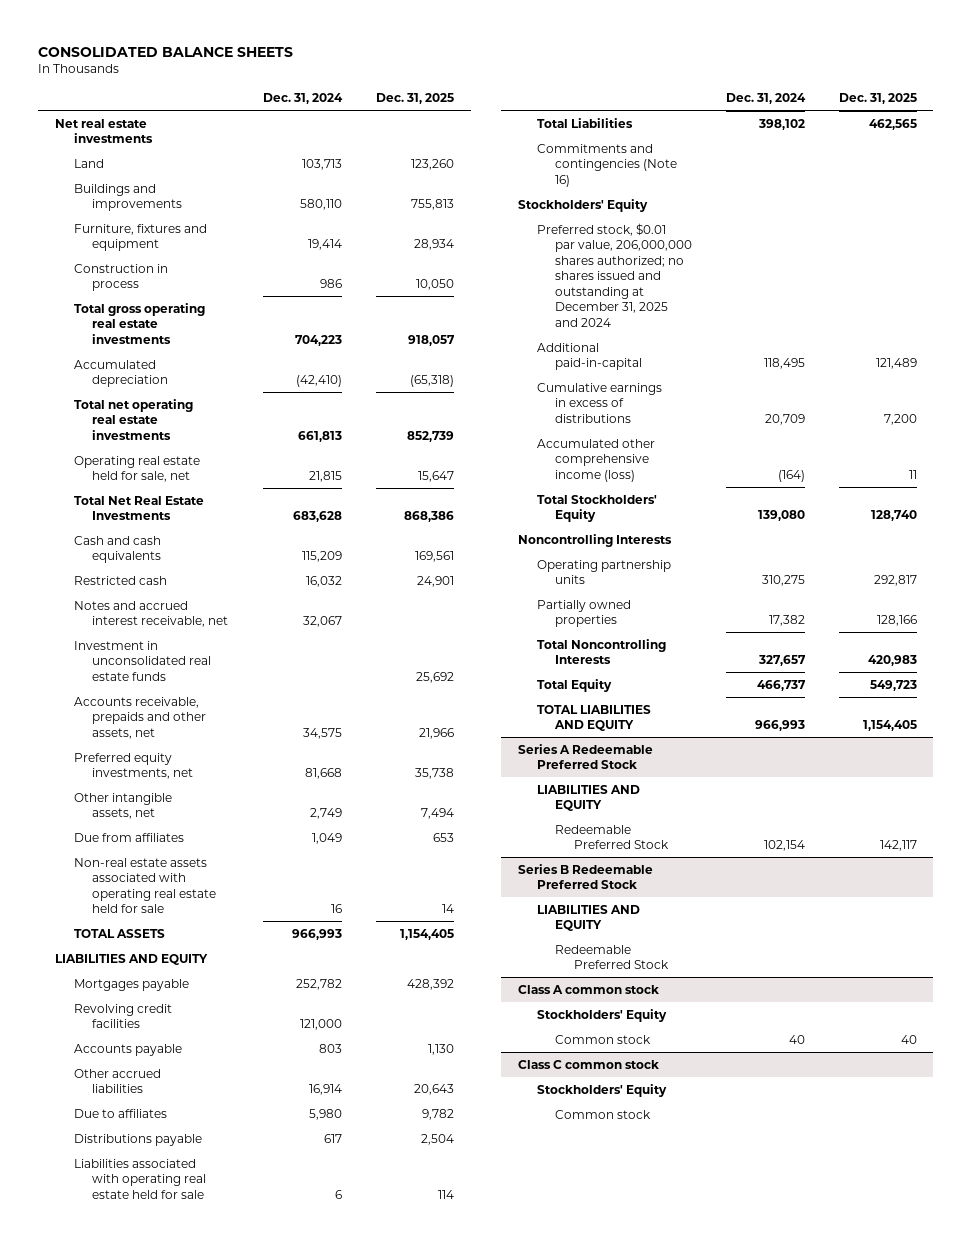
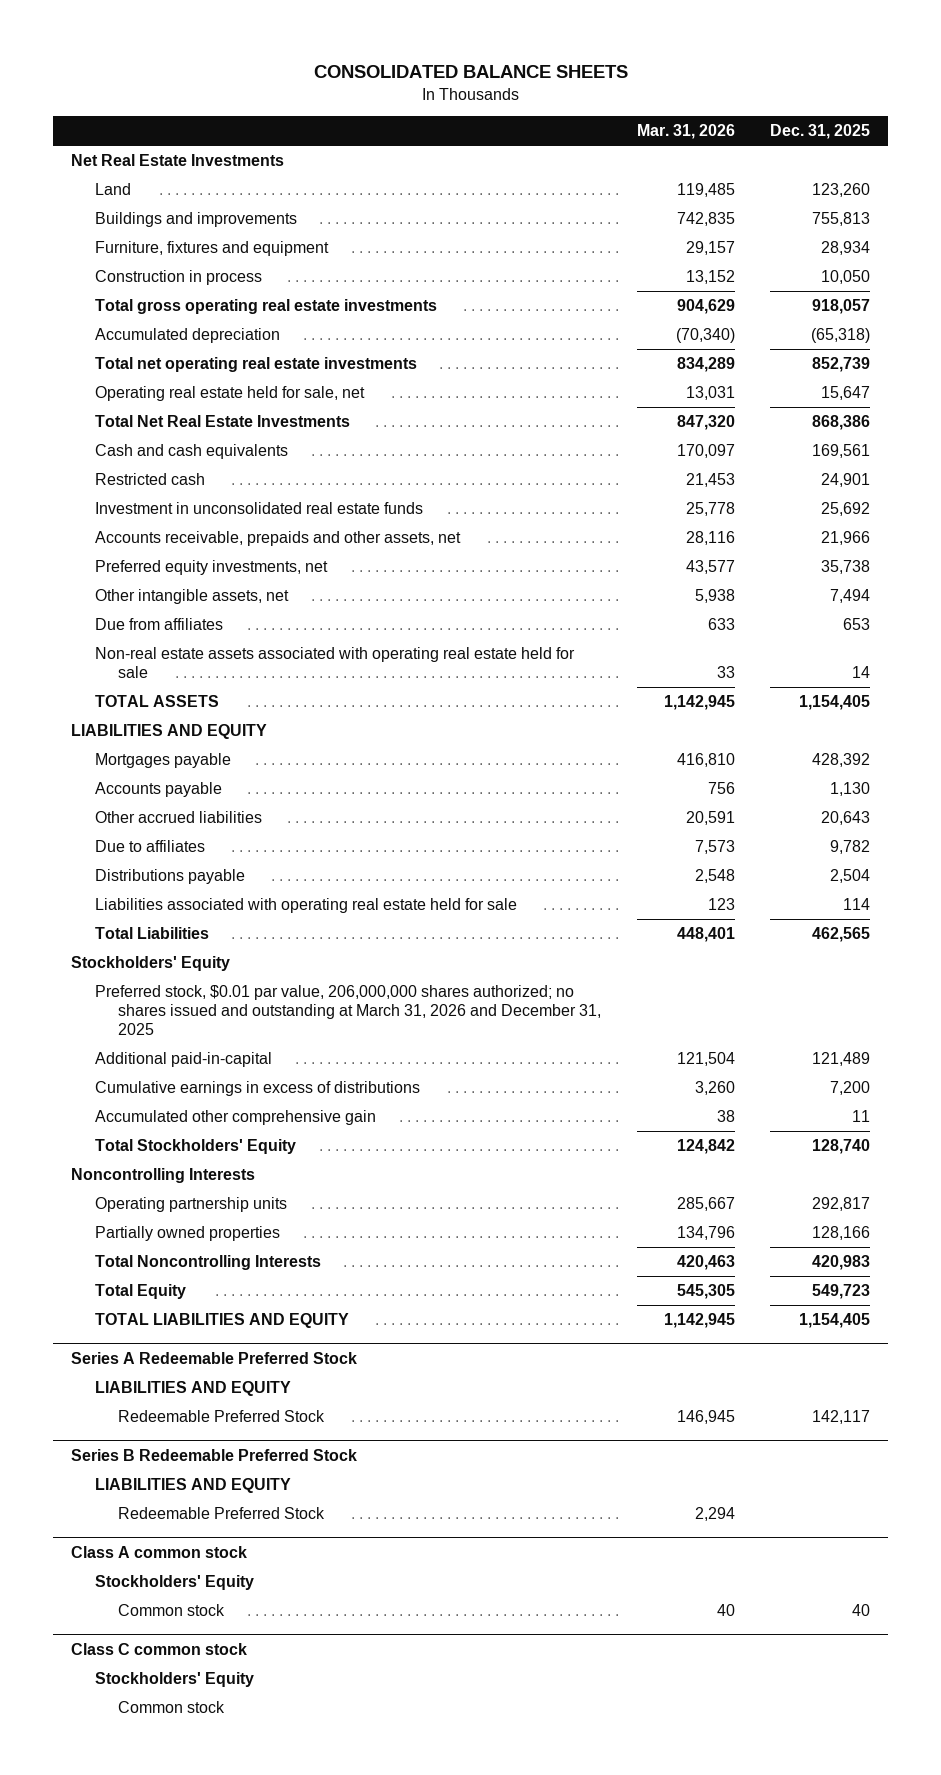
- | Dec. 31, 2024 | Dec. 31, 2025
+ | Mar. 31, 2026 | Dec. 31, 2025
- Net real estate investments
+ Net Real Estate Investments
- Notes and accrued interest receivable, net | 32,067 |
- Revolving credit facilities | 121,000 |
- Commitments and contingencies (Note 16)
- Preferred stock, $0.01 par value, 206,000,000 shares authorized; no shares issued and outstanding at December 31, 2025 and 2024
+ Preferred stock, $0.01 par value, 206,000,000 shares authorized; no shares issued and outstanding at March 31, 2026 and December 31, 2025
- Accumulated other comprehensive income (loss) | (164) | 11
+ Accumulated other comprehensive gain | 38 | 11

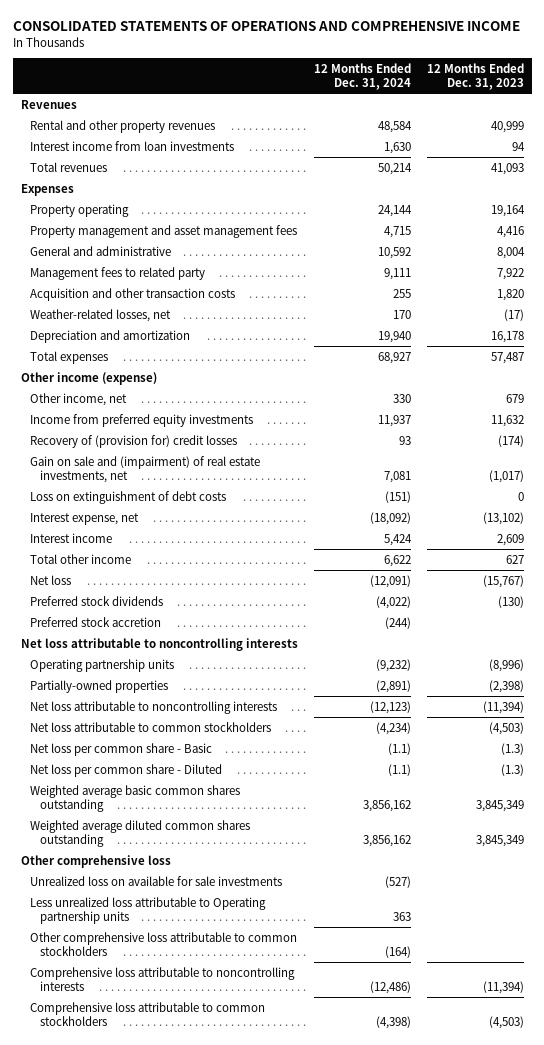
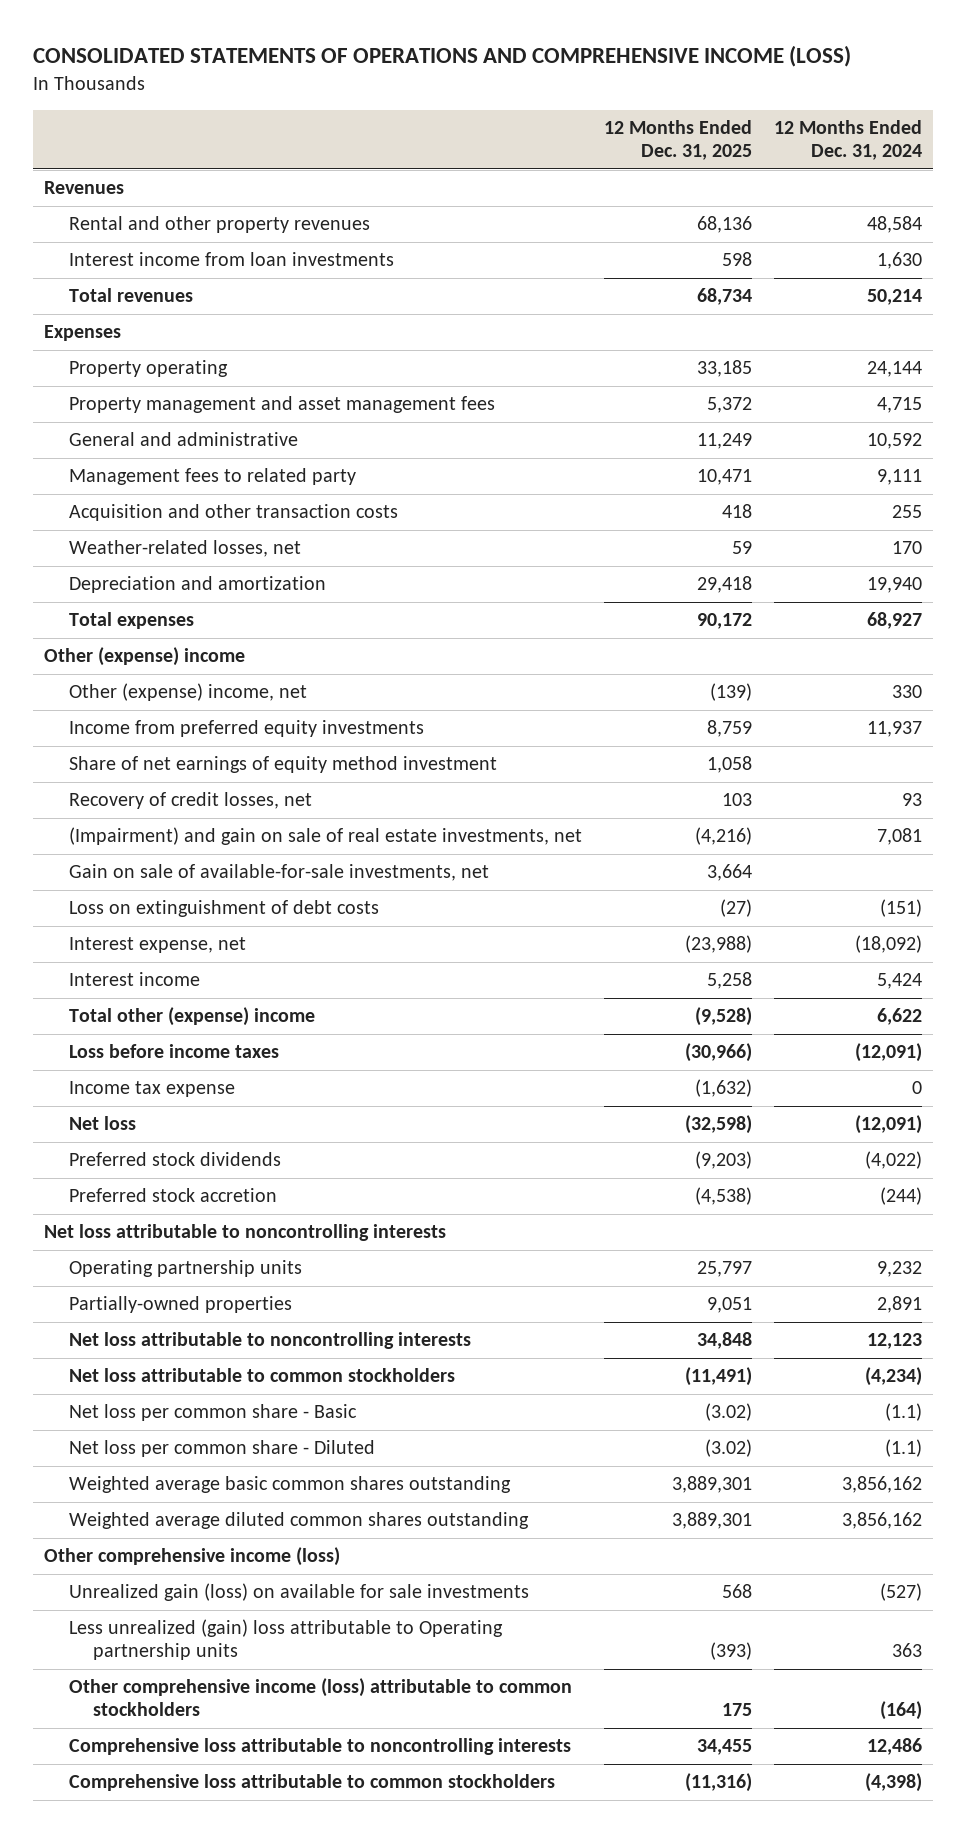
- CONSOLIDATED STATEMENTS OF OPERATIONS AND COMPREHENSIVE INCOME
+ CONSOLIDATED STATEMENTS OF OPERATIONS AND COMPREHENSIVE INCOME (LOSS)
- | 12 Months Ended Dec. 31, 2024 | 12 Months Ended Dec. 31, 2023
+ | 12 Months Ended Dec. 31, 2025 | 12 Months Ended Dec. 31, 2024
- Other income (expense)
- Other income, net | 330 | 679
+ Other (expense) income
+ Other (expense) income, net | (139) | 330
- Recovery of (provision for) credit losses | 93 | (174)
- Gain on sale and (impairment) of real estate investments, net | 7,081 | (1,017)
+ Share of net earnings of equity method investment | 1,058 |
+ Recovery of credit losses, net | 103 | 93
+ (Impairment) and gain on sale of real estate investments, net | (4,216) | 7,081
+ Gain on sale of available-for-sale investments, net | 3,664 |
- Total other income | 6,622 | 627
+ Total other (expense) income | (9,528) | 6,622
+ Loss before income taxes | (30,966) | (12,091)
+ Income tax expense | (1,632) | 0
- Operating partnership units | (9,232) | (8,996)
- Partially-owned properties | (2,891) | (2,398)
- Net loss attributable to noncontrolling interests | (12,123) | (11,394)
+ Operating partnership units | 25,797 | 9,232
+ Partially-owned properties | 9,051 | 2,891
+ Net loss attributable to noncontrolling interests | 34,848 | 12,123
- Other comprehensive loss
- Unrealized loss on available for sale investments | (527) |
- Less unrealized loss attributable to Operating partnership units | 363 |
- Other comprehensive loss attributable to common stockholders | (164) |
- Comprehensive loss attributable to noncontrolling interests | (12,486) | (11,394)
+ Other comprehensive income (loss)
+ Unrealized gain (loss) on available for sale investments | 568 | (527)
+ Less unrealized (gain) loss attributable to Operating partnership units | (393) | 363
+ Other comprehensive income (loss) attributable to common stockholders | 175 | (164)
+ Comprehensive loss attributable to noncontrolling interests | 34,455 | 12,486

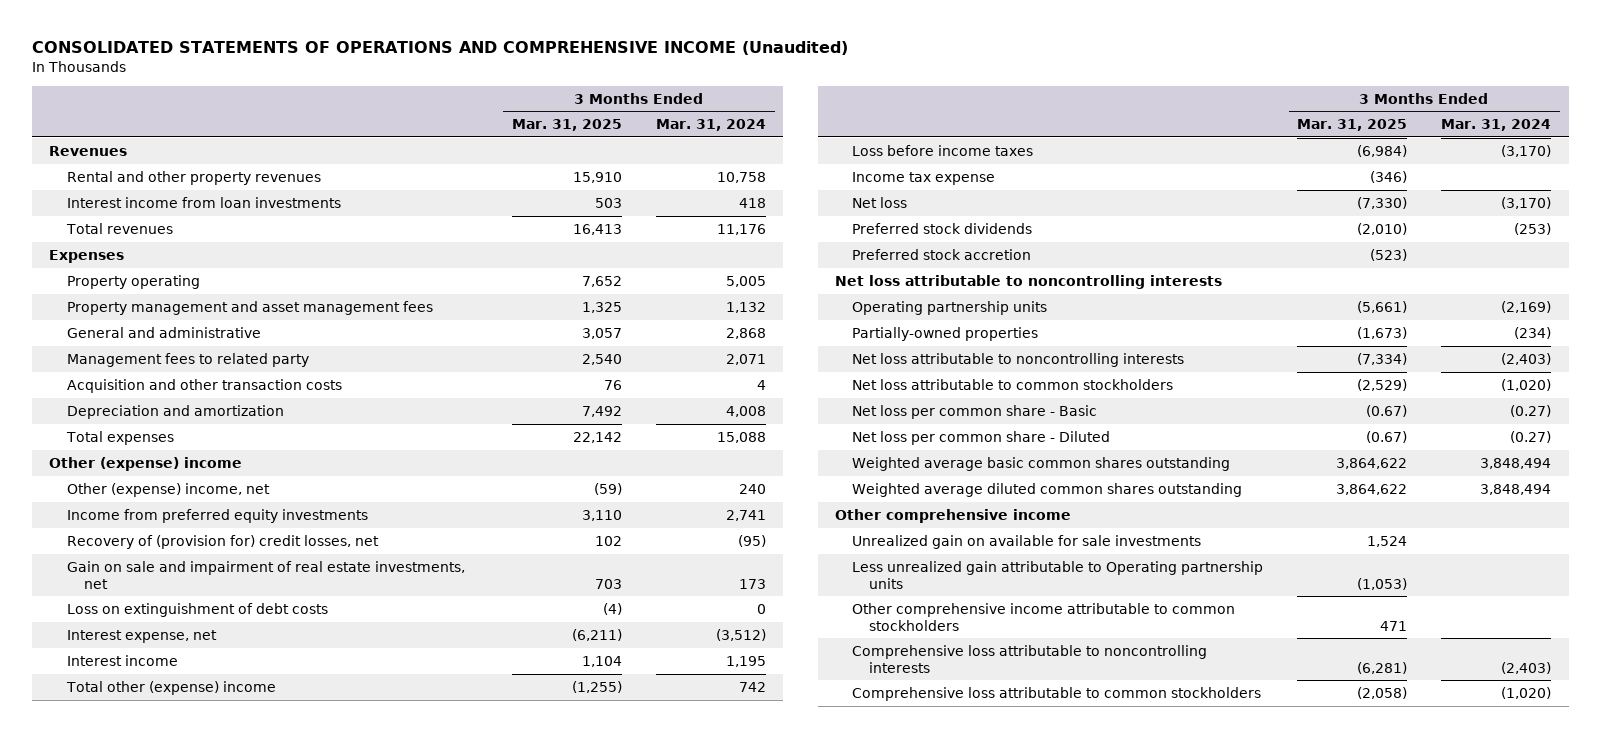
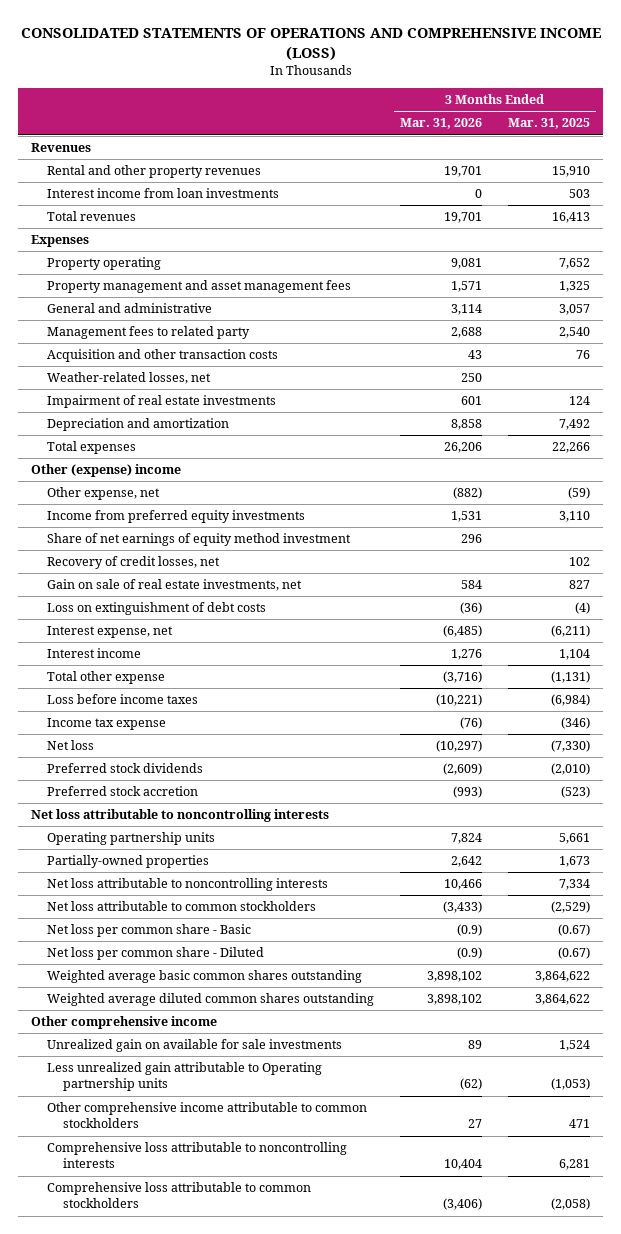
- CONSOLIDATED STATEMENTS OF OPERATIONS AND COMPREHENSIVE INCOME (Unaudited)
+ CONSOLIDATED STATEMENTS OF OPERATIONS AND COMPREHENSIVE INCOME (LOSS)
- | 3 Months Ended Mar. 31, 2025 | 3 Months Ended Mar. 31, 2024
+ | 3 Months Ended Mar. 31, 2026 | 3 Months Ended Mar. 31, 2025
+ Weather-related losses, net | 250 |
+ Impairment of real estate investments | 601 | 124
- Total expenses | 22,142 | 15,088
+ Total expenses | 26,206 | 22,266
- Other (expense) income, net | (59) | 240
+ Other expense, net | (882) | (59)
- Recovery of (provision for) credit losses, net | 102 | (95)
- Gain on sale and impairment of real estate investments, net | 703 | 173
+ Share of net earnings of equity method investment | 296 |
+ Recovery of credit losses, net | | 102
+ Gain on sale of real estate investments, net | 584 | 827
- Total other (expense) income | (1,255) | 742
+ Total other expense | (3,716) | (1,131)
- Operating partnership units | (5,661) | (2,169)
- Partially-owned properties | (1,673) | (234)
- Net loss attributable to noncontrolling interests | (7,334) | (2,403)
+ Operating partnership units | 7,824 | 5,661
+ Partially-owned properties | 2,642 | 1,673
+ Net loss attributable to noncontrolling interests | 10,466 | 7,334
- Comprehensive loss attributable to noncontrolling interests | (6,281) | (2,403)
+ Comprehensive loss attributable to noncontrolling interests | 10,404 | 6,281

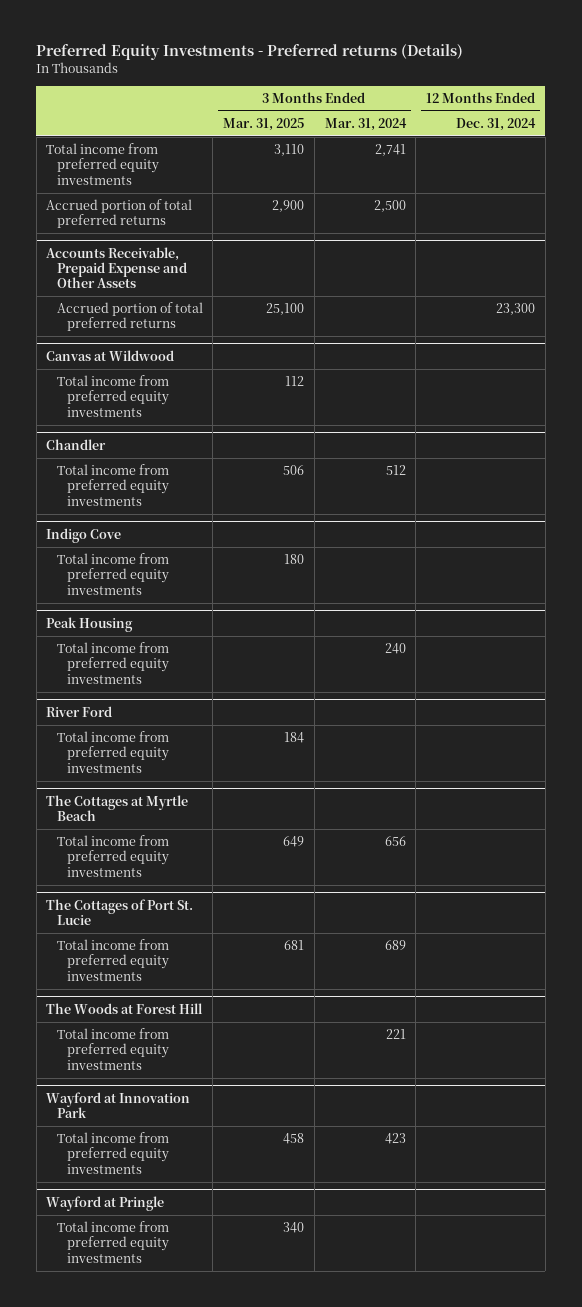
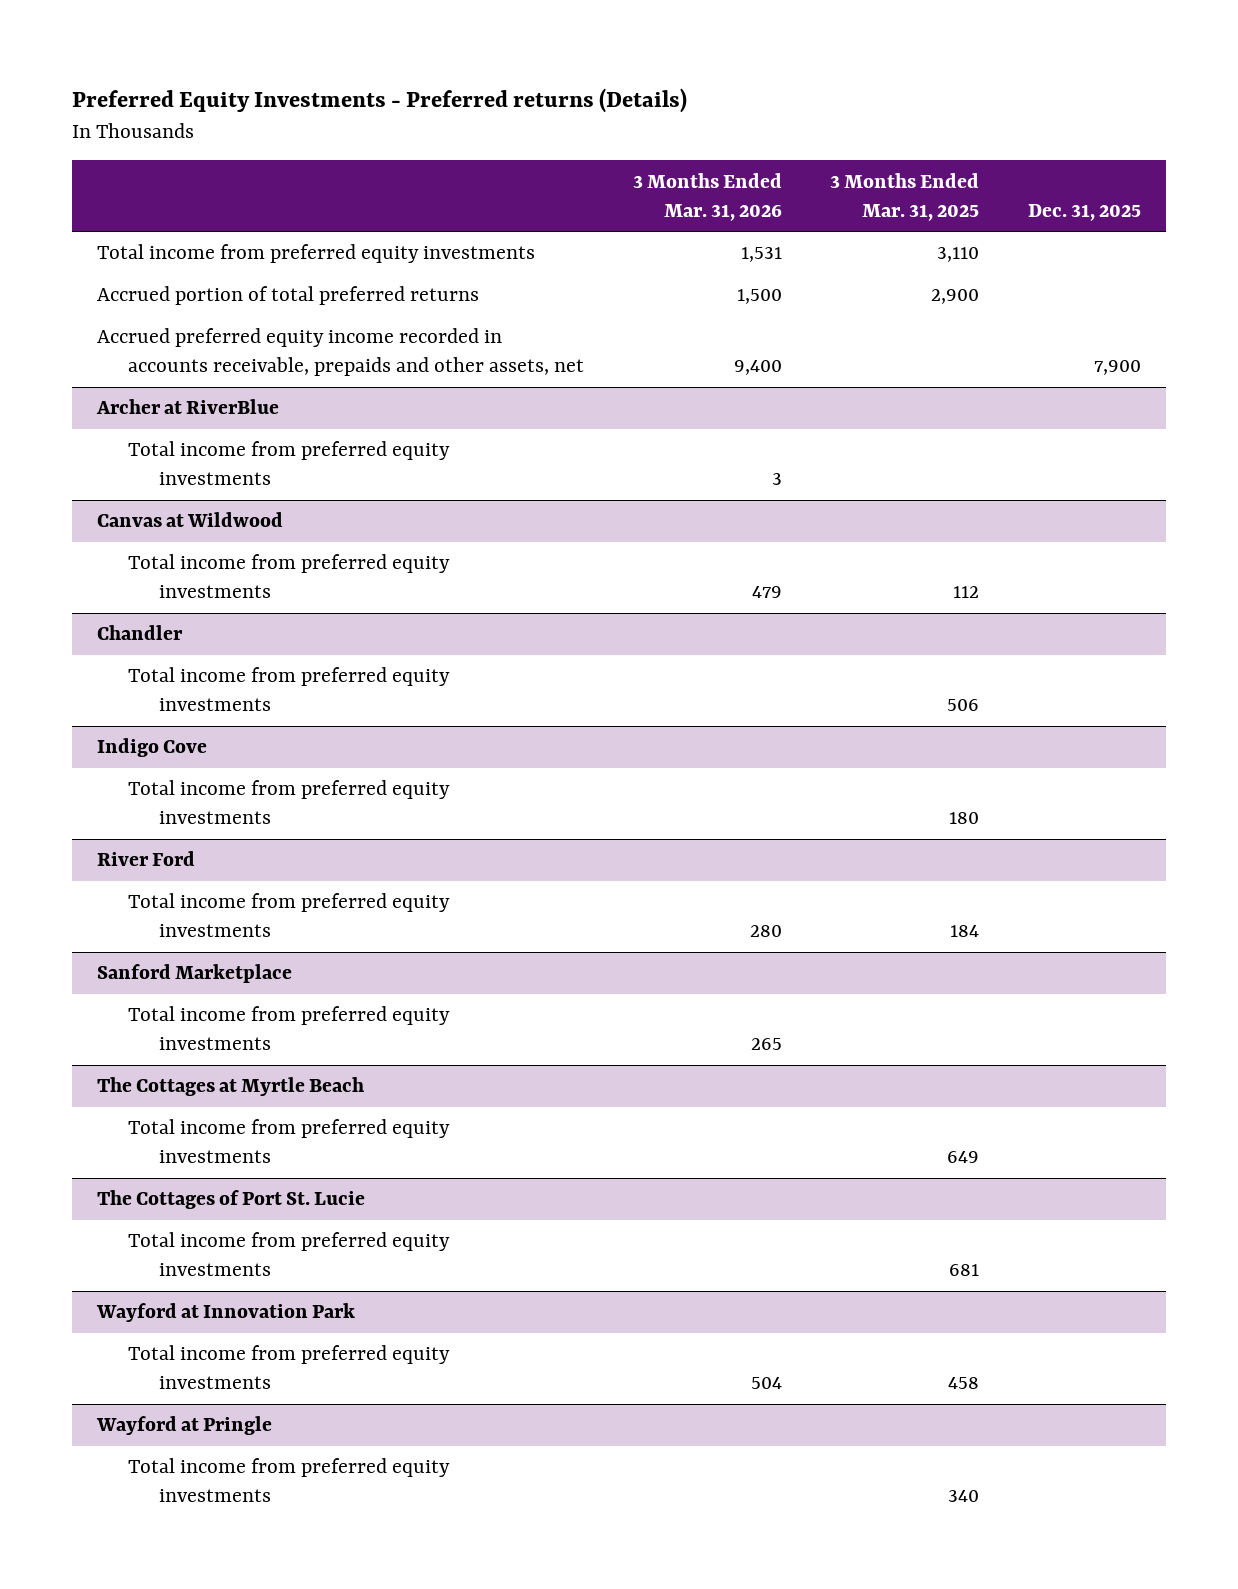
- | 3 Months Ended Mar. 31, 2025 | 3 Months Ended Mar. 31, 2024 | 12 Months Ended Dec. 31, 2024
+ | 3 Months Ended Mar. 31, 2026 | 3 Months Ended Mar. 31, 2025 | Dec. 31, 2025
- Accounts Receivable, Prepaid Expense and Other Assets
- Accrued portion of total preferred returns | 25,100 | | 23,300
+ Accrued preferred equity income recorded in accounts receivable, prepaids and other assets, net | 9,400 | | 7,900
+ Archer at RiverBlue
+ Total income from preferred equity investments | 3 | |
- Peak Housing
- Total income from preferred equity investments | | 240 |
+ Sanford Marketplace
+ Total income from preferred equity investments | 265 | |
- The Woods at Forest Hill
- Total income from preferred equity investments | | 221 |

